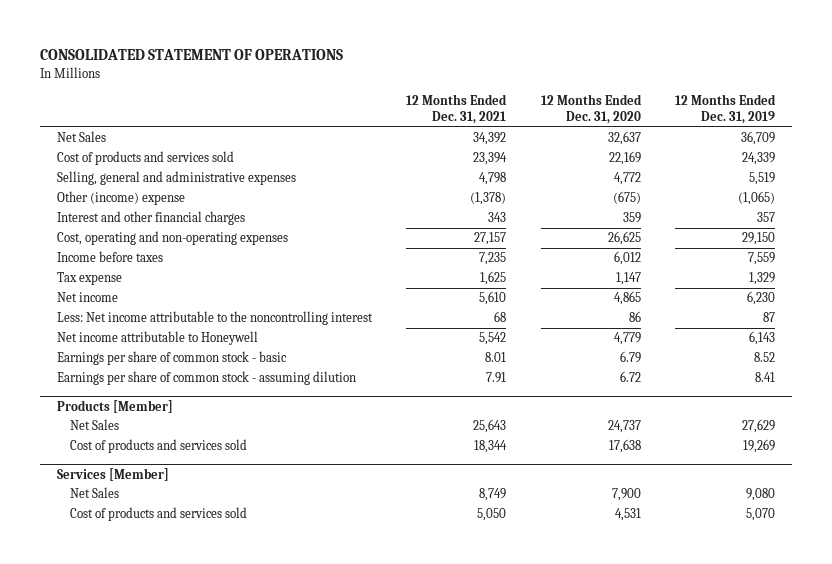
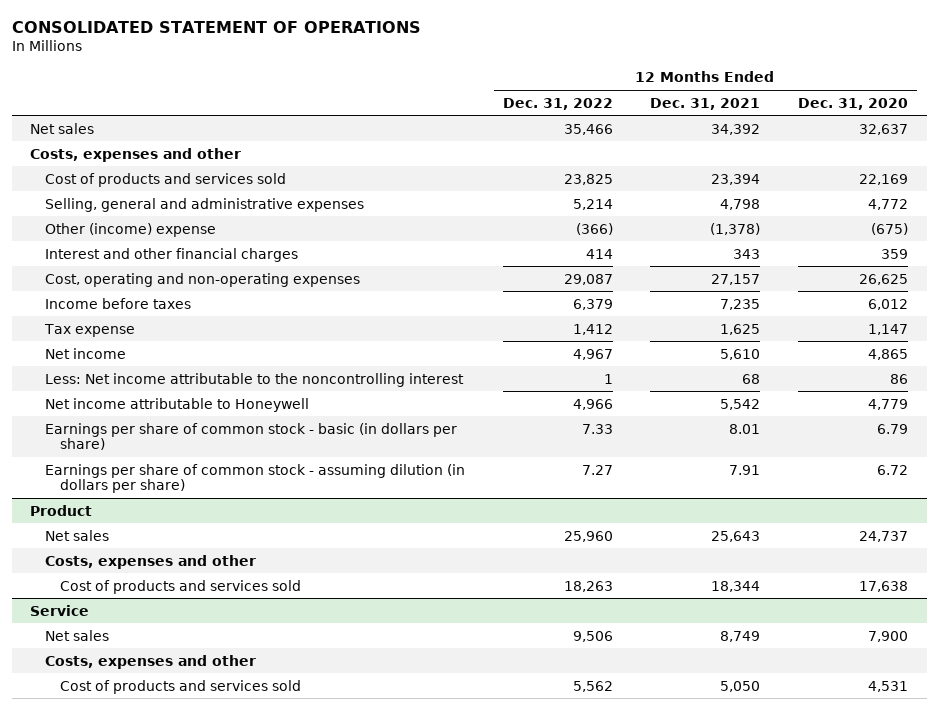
- | 12 Months Ended Dec. 31, 2021 | 12 Months Ended Dec. 31, 2020 | 12 Months Ended Dec. 31, 2019
+ | 12 Months Ended Dec. 31, 2022 | 12 Months Ended Dec. 31, 2021 | 12 Months Ended Dec. 31, 2020
- Net Sales | 34,392 | 32,637 | 36,709
+ Net sales | 35,466 | 34,392 | 32,637
+ Costs, expenses and other
- Earnings per share of common stock - basic | 8.01 | 6.79 | 8.52
- Earnings per share of common stock - assuming dilution | 7.91 | 6.72 | 8.41
- Products [Member]
- Net Sales | 25,643 | 24,737 | 27,629
+ Earnings per share of common stock - basic (in dollars per share) | 7.33 | 8.01 | 6.79
+ Earnings per share of common stock - assuming dilution (in dollars per share) | 7.27 | 7.91 | 6.72
+ Product
+ Net sales | 25,960 | 25,643 | 24,737
+ Costs, expenses and other
- Services [Member]
- Net Sales | 8,749 | 7,900 | 9,080
+ Service
+ Net sales | 9,506 | 8,749 | 7,900
+ Costs, expenses and other

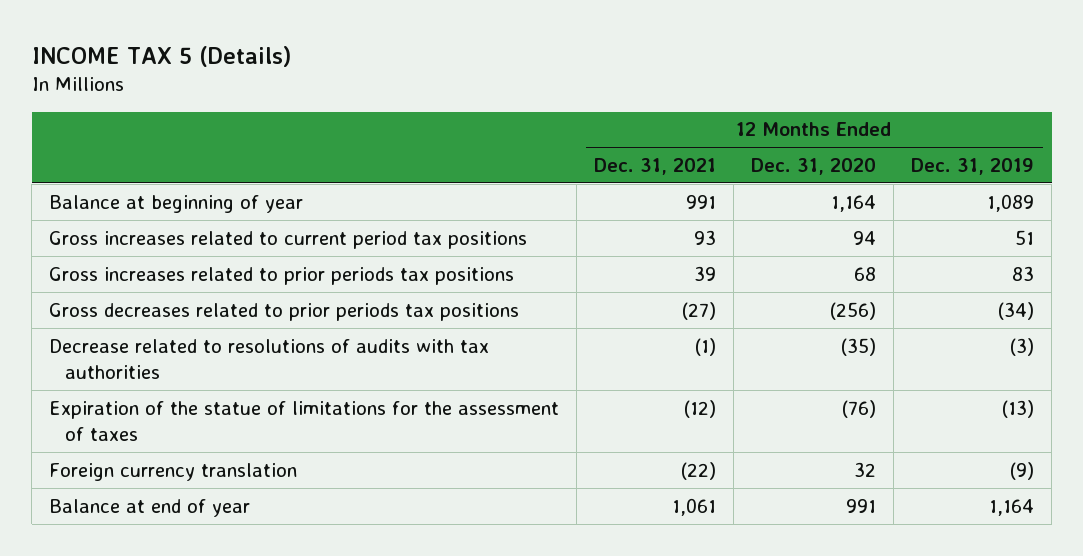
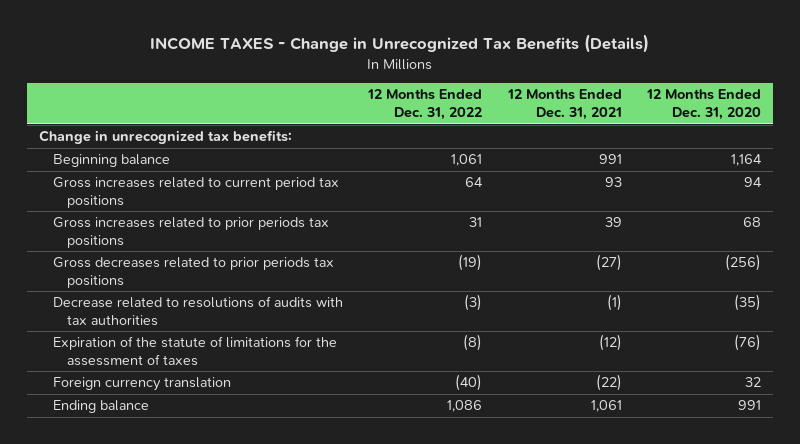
- INCOME TAX 5 (Details)
+ INCOME TAXES - Change in Unrecognized Tax Benefits (Details)
- | 12 Months Ended Dec. 31, 2021 | 12 Months Ended Dec. 31, 2020 | 12 Months Ended Dec. 31, 2019
+ | 12 Months Ended Dec. 31, 2022 | 12 Months Ended Dec. 31, 2021 | 12 Months Ended Dec. 31, 2020
- Balance at beginning of year | 991 | 1,164 | 1,089
+ Change in unrecognized tax benefits:
+ Beginning balance | 1,061 | 991 | 1,164
- Expiration of the statue of limitations for the assessment of taxes | (12) | (76) | (13)
+ Expiration of the statute of limitations for the assessment of taxes | (8) | (12) | (76)
- Balance at end of year | 1,061 | 991 | 1,164
+ Ending balance | 1,086 | 1,061 | 991

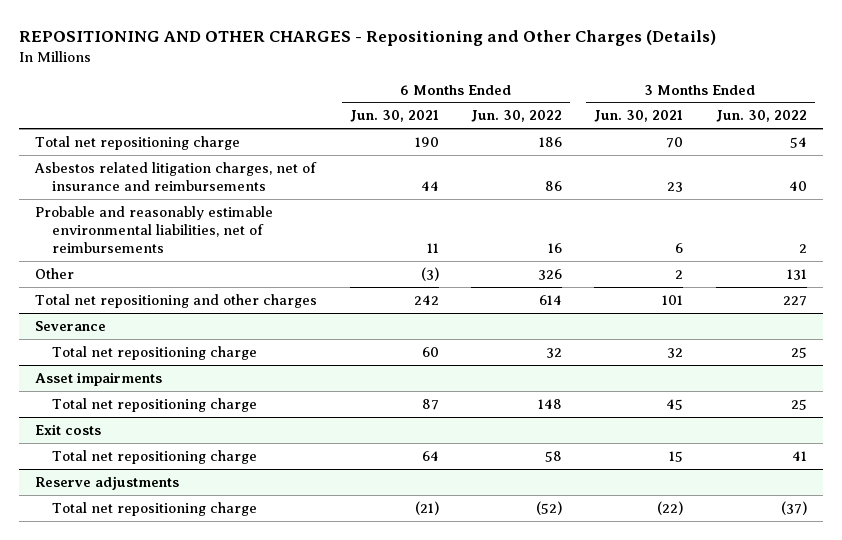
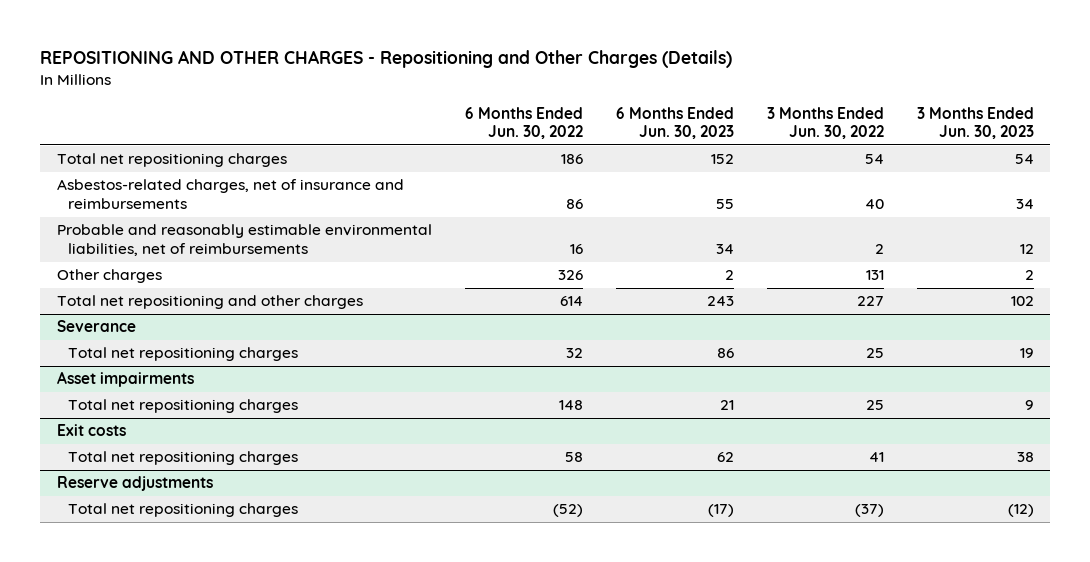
- | 6 Months Ended Jun. 30, 2021 | 6 Months Ended Jun. 30, 2022 | 3 Months Ended Jun. 30, 2021 | 3 Months Ended Jun. 30, 2022
+ | 6 Months Ended Jun. 30, 2022 | 6 Months Ended Jun. 30, 2023 | 3 Months Ended Jun. 30, 2022 | 3 Months Ended Jun. 30, 2023
- Total net repositioning charge | 190 | 186 | 70 | 54
- Asbestos related litigation charges, net of insurance and reimbursements | 44 | 86 | 23 | 40
+ Total net repositioning charges | 186 | 152 | 54 | 54
+ Asbestos-related charges, net of insurance and reimbursements | 86 | 55 | 40 | 34
- Other | (3) | 326 | 2 | 131
+ Other charges | 326 | 2 | 131 | 2
@ Severance
- Total net repositioning charge | 60 | 32 | 32 | 25
+ Total net repositioning charges | 32 | 86 | 25 | 19
@ Asset impairments
- Total net repositioning charge | 87 | 148 | 45 | 25
+ Total net repositioning charges | 148 | 21 | 25 | 9
@ Exit costs
- Total net repositioning charge | 64 | 58 | 15 | 41
+ Total net repositioning charges | 58 | 62 | 41 | 38
@ Reserve adjustments
- Total net repositioning charge | (21) | (52) | (22) | (37)
+ Total net repositioning charges | (52) | (17) | (37) | (12)

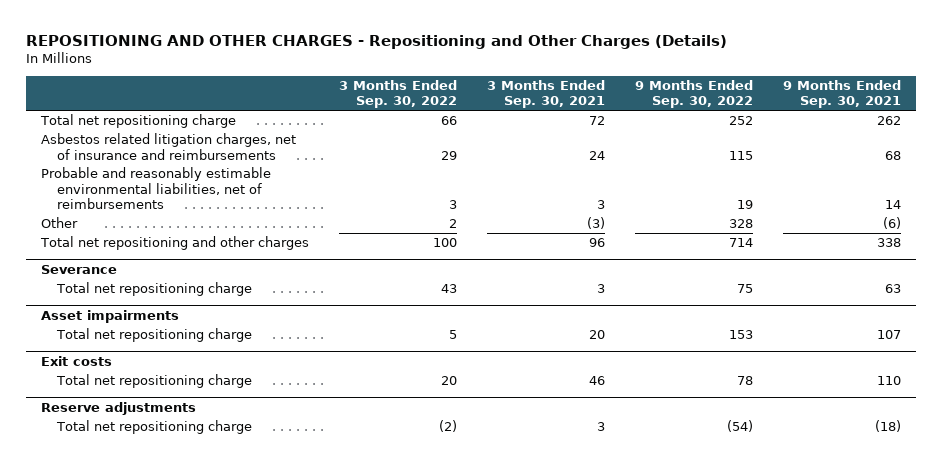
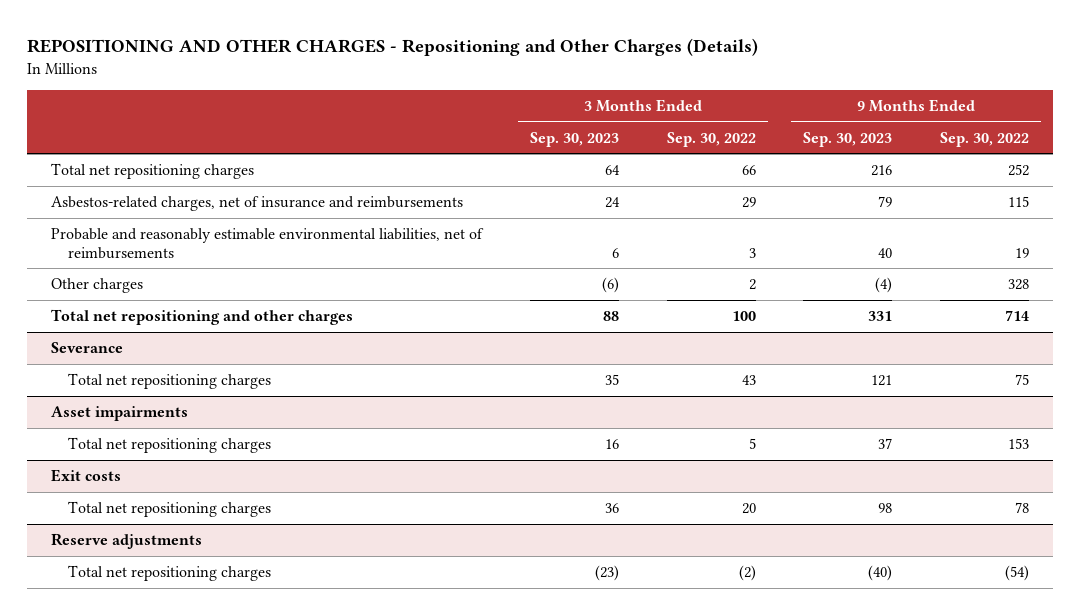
- | 3 Months Ended Sep. 30, 2022 | 3 Months Ended Sep. 30, 2021 | 9 Months Ended Sep. 30, 2022 | 9 Months Ended Sep. 30, 2021
+ | 3 Months Ended Sep. 30, 2023 | 3 Months Ended Sep. 30, 2022 | 9 Months Ended Sep. 30, 2023 | 9 Months Ended Sep. 30, 2022
- Total net repositioning charge | 66 | 72 | 252 | 262
- Asbestos related litigation charges, net of insurance and reimbursements | 29 | 24 | 115 | 68
+ Total net repositioning charges | 64 | 66 | 216 | 252
+ Asbestos-related charges, net of insurance and reimbursements | 24 | 29 | 79 | 115
- Other | 2 | (3) | 328 | (6)
+ Other charges | (6) | 2 | (4) | 328
@ Severance
- Total net repositioning charge | 43 | 3 | 75 | 63
+ Total net repositioning charges | 35 | 43 | 121 | 75
@ Asset impairments
- Total net repositioning charge | 5 | 20 | 153 | 107
+ Total net repositioning charges | 16 | 5 | 37 | 153
@ Exit costs
- Total net repositioning charge | 20 | 46 | 78 | 110
+ Total net repositioning charges | 36 | 20 | 98 | 78
@ Reserve adjustments
- Total net repositioning charge | (2) | 3 | (54) | (18)
+ Total net repositioning charges | (23) | (2) | (40) | (54)

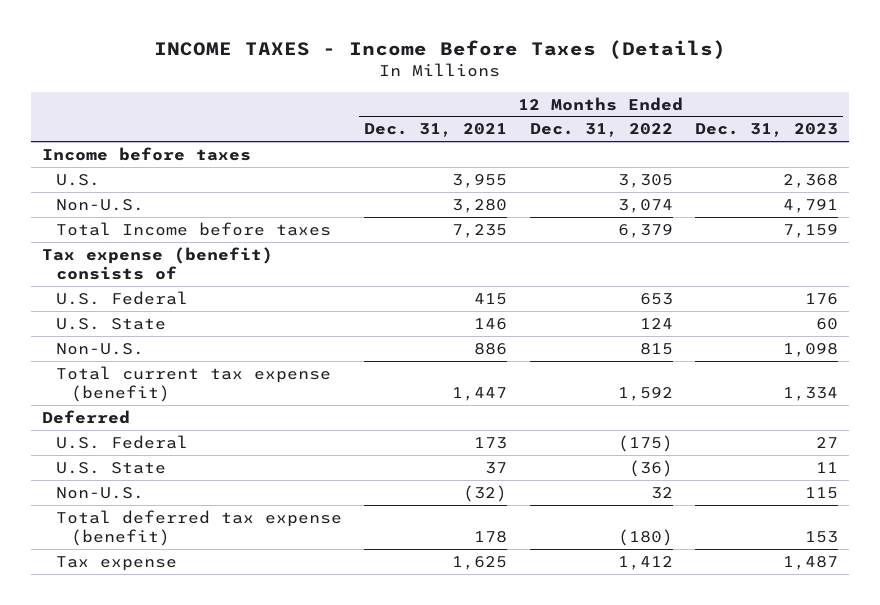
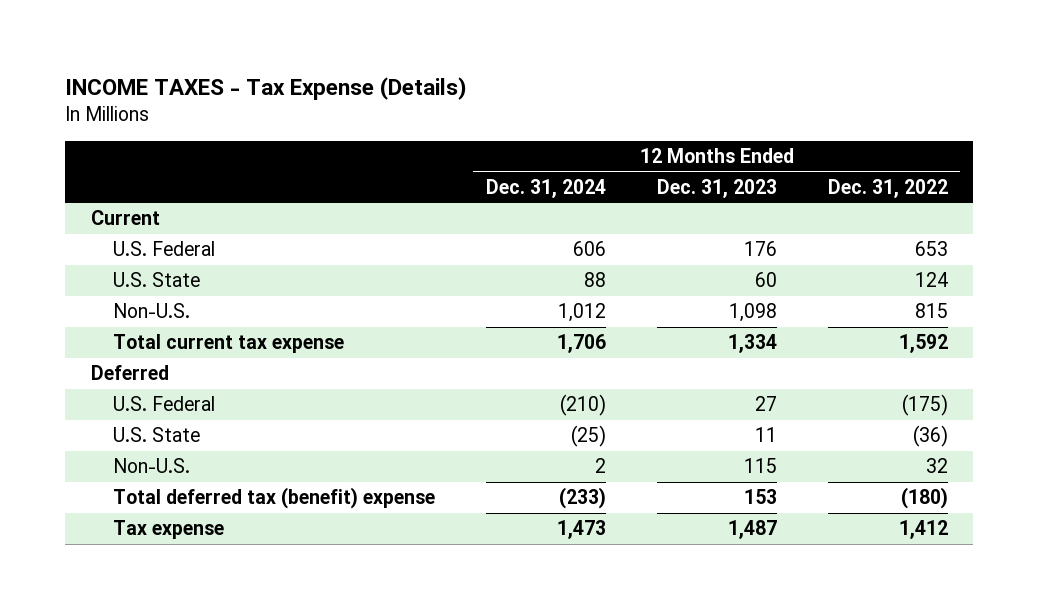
- INCOME TAXES - Income Before Taxes (Details)
+ INCOME TAXES - Tax Expense (Details)
- | 12 Months Ended Dec. 31, 2021 | 12 Months Ended Dec. 31, 2022 | 12 Months Ended Dec. 31, 2023
+ | 12 Months Ended Dec. 31, 2024 | 12 Months Ended Dec. 31, 2023 | 12 Months Ended Dec. 31, 2022
- Income before taxes
- U.S. | 3,955 | 3,305 | 2,368
- Non-U.S. | 3,280 | 3,074 | 4,791
- Total Income before taxes | 7,235 | 6,379 | 7,159
- Tax expense (benefit) consists of
+ Current
- Total current tax expense (benefit) | 1,447 | 1,592 | 1,334
+ Total current tax expense | 1,706 | 1,334 | 1,592
- Total deferred tax expense (benefit) | 178 | (180) | 153
+ Total deferred tax (benefit) expense | (233) | 153 | (180)

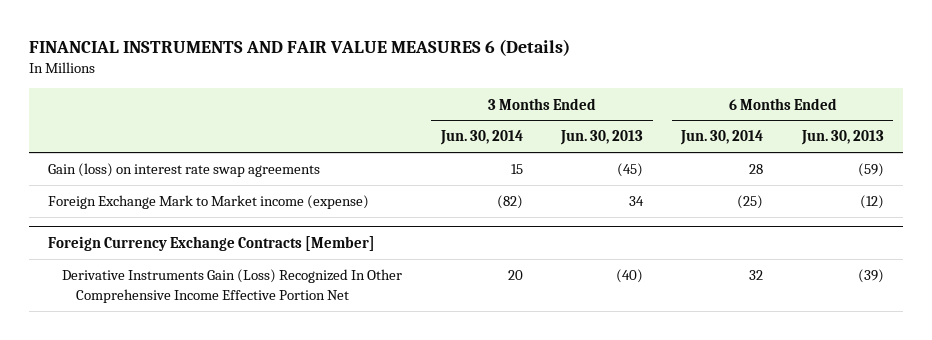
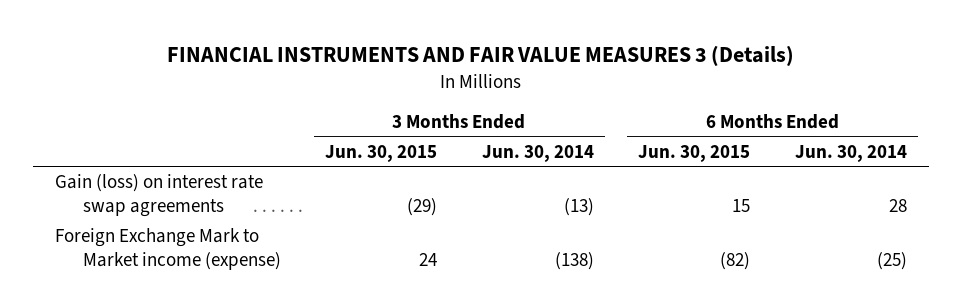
- FINANCIAL INSTRUMENTS AND FAIR VALUE MEASURES 6 (Details)
+ FINANCIAL INSTRUMENTS AND FAIR VALUE MEASURES 3 (Details)
- | 3 Months Ended Jun. 30, 2014 | 3 Months Ended Jun. 30, 2013 | 6 Months Ended Jun. 30, 2014 | 6 Months Ended Jun. 30, 2013
+ | 3 Months Ended Jun. 30, 2015 | 3 Months Ended Jun. 30, 2014 | 6 Months Ended Jun. 30, 2015 | 6 Months Ended Jun. 30, 2014
- Gain (loss) on interest rate swap agreements | 15 | (45) | 28 | (59)
- Foreign Exchange Mark to Market income (expense) | (82) | 34 | (25) | (12)
- Foreign Currency Exchange Contracts [Member]
- Derivative Instruments Gain (Loss) Recognized In Other Comprehensive Income Effective Portion Net | 20 | (40) | 32 | (39)
+ Gain (loss) on interest rate swap agreements | (29) | (13) | 15 | 28
+ Foreign Exchange Mark to Market income (expense) | 24 | (138) | (82) | (25)

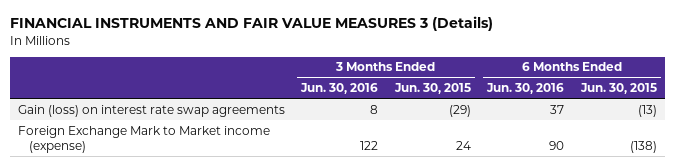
- | 3 Months Ended Jun. 30, 2015 | 3 Months Ended Jun. 30, 2014 | 6 Months Ended Jun. 30, 2015 | 6 Months Ended Jun. 30, 2014
+ | 3 Months Ended Jun. 30, 2016 | 3 Months Ended Jun. 30, 2015 | 6 Months Ended Jun. 30, 2016 | 6 Months Ended Jun. 30, 2015
- Gain (loss) on interest rate swap agreements | (29) | (13) | 15 | 28
- Foreign Exchange Mark to Market income (expense) | 24 | (138) | (82) | (25)
+ Gain (loss) on interest rate swap agreements | 8 | (29) | 37 | (13)
+ Foreign Exchange Mark to Market income (expense) | 122 | 24 | 90 | (138)

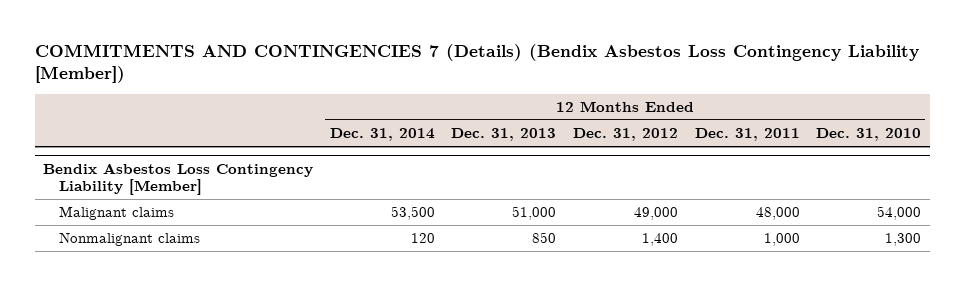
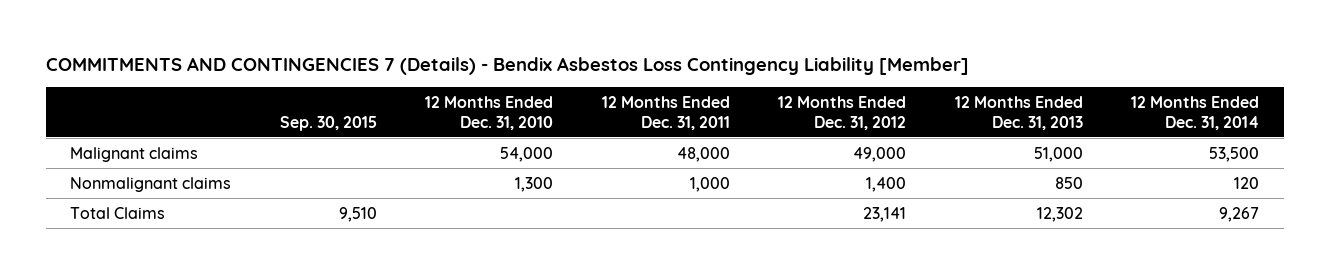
- COMMITMENTS AND CONTINGENCIES 7 (Details) (Bendix Asbestos Loss Contingency Liability [Member])
+ COMMITMENTS AND CONTINGENCIES 7 (Details) - Bendix Asbestos Loss Contingency Liability [Member]
- | 12 Months Ended Dec. 31, 2014 | 12 Months Ended Dec. 31, 2013 | 12 Months Ended Dec. 31, 2012 | 12 Months Ended Dec. 31, 2011 | 12 Months Ended Dec. 31, 2010
+ | Sep. 30, 2015 | 12 Months Ended Dec. 31, 2010 | 12 Months Ended Dec. 31, 2011 | 12 Months Ended Dec. 31, 2012 | 12 Months Ended Dec. 31, 2013 | 12 Months Ended Dec. 31, 2014
- Bendix Asbestos Loss Contingency Liability [Member]
+ Total Claims | 9,510 | | | 23,141 | 12,302 | 9,267

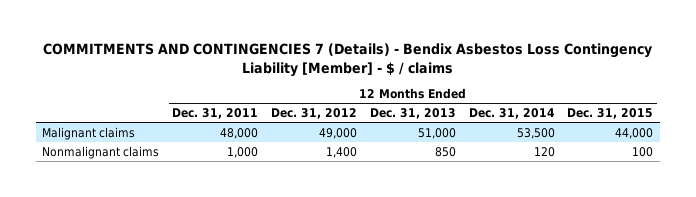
- COMMITMENTS AND CONTINGENCIES 7 (Details) - Bendix Asbestos Loss Contingency Liability [Member]
+ COMMITMENTS AND CONTINGENCIES 7 (Details) - Bendix Asbestos Loss Contingency Liability [Member] - $ / claims
- | Sep. 30, 2015 | 12 Months Ended Dec. 31, 2010 | 12 Months Ended Dec. 31, 2011 | 12 Months Ended Dec. 31, 2012 | 12 Months Ended Dec. 31, 2013 | 12 Months Ended Dec. 31, 2014
+ | 12 Months Ended Dec. 31, 2011 | 12 Months Ended Dec. 31, 2012 | 12 Months Ended Dec. 31, 2013 | 12 Months Ended Dec. 31, 2014 | 12 Months Ended Dec. 31, 2015
- Total Claims | 9,510 | | | 23,141 | 12,302 | 9,267

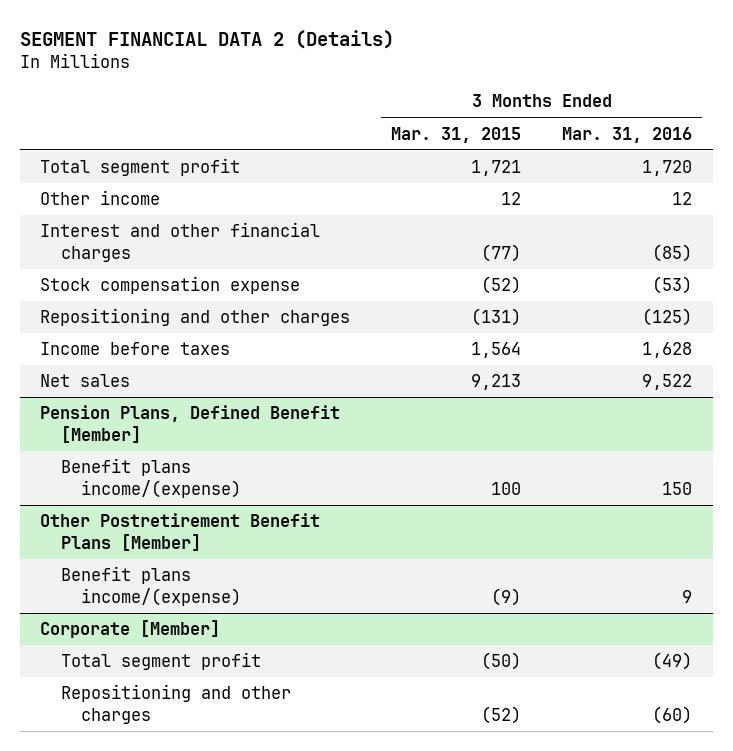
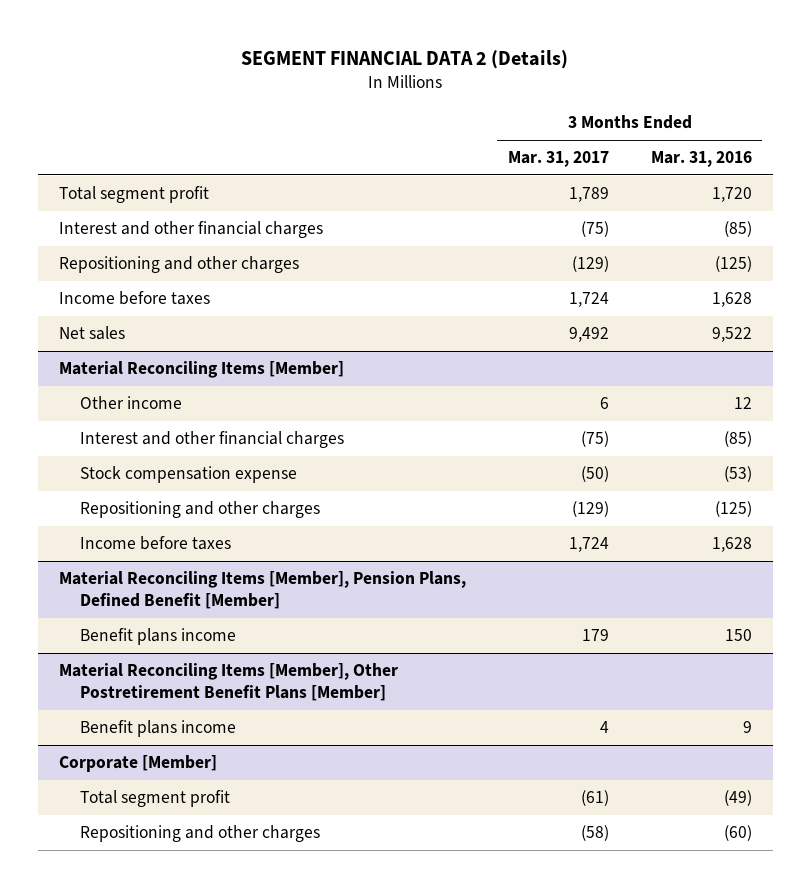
- | 3 Months Ended Mar. 31, 2015 | 3 Months Ended Mar. 31, 2016
+ | 3 Months Ended Mar. 31, 2017 | 3 Months Ended Mar. 31, 2016
+ Interest and other financial charges | (75) | (85)
+ Repositioning and other charges | (129) | (125)
+ Income before taxes | 1,724 | 1,628
moved up: Net sales | 9,492 | 9,522
+ Material Reconciling Items [Member]
- Pension Plans, Defined Benefit [Member]
- Benefit plans income/(expense) | 100 | 150
- Other Postretirement Benefit Plans [Member]
- Benefit plans income/(expense) | (9) | 9
+ Material Reconciling Items [Member], Pension Plans, Defined Benefit [Member]
+ Benefit plans income | 179 | 150
+ Material Reconciling Items [Member], Other Postretirement Benefit Plans [Member]
+ Benefit plans income | 4 | 9

